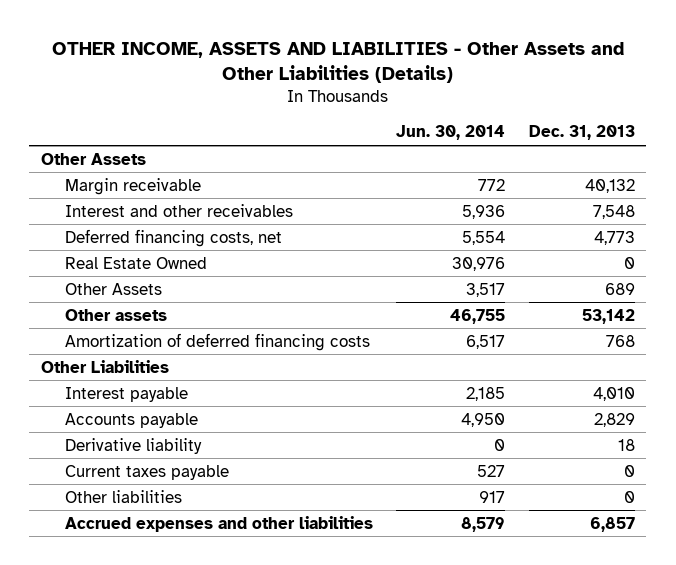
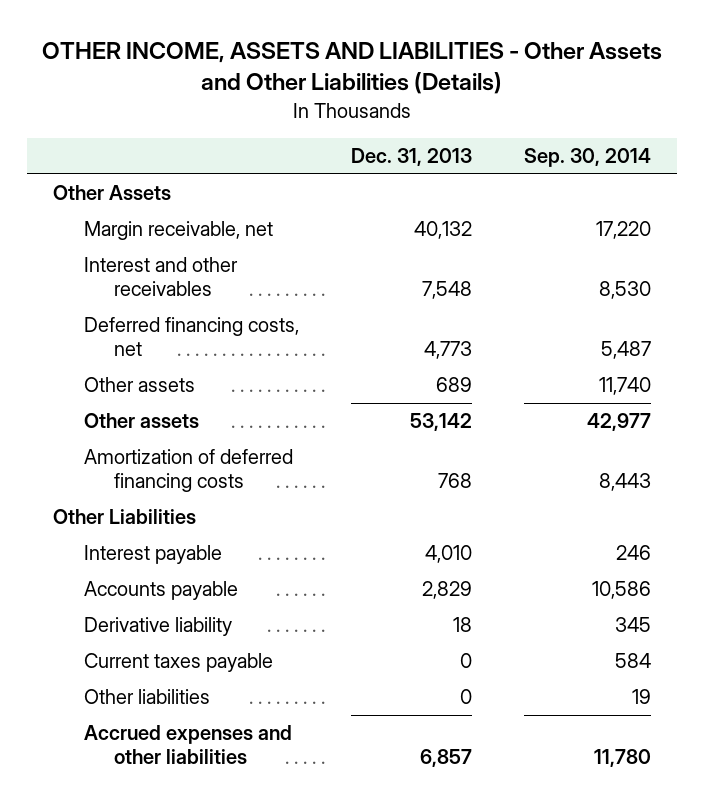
- | Jun. 30, 2014 | Dec. 31, 2013
+ | Dec. 31, 2013 | Sep. 30, 2014
- Margin receivable | 772 | 40,132
+ Margin receivable, net | 40,132 | 17,220
- Real Estate Owned | 30,976 | 0
- Other Assets | 3,517 | 689
+ Other assets | 689 | 11,740

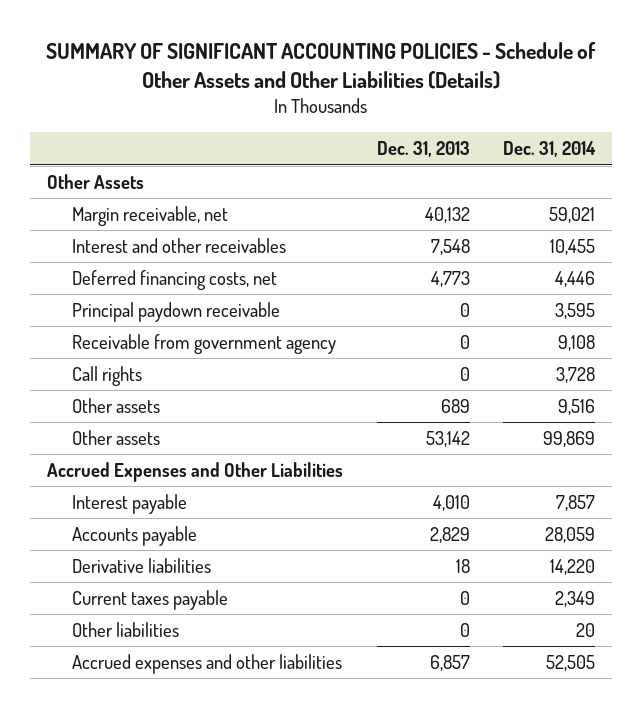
- OTHER INCOME, ASSETS AND LIABILITIES - Other Assets and Other Liabilities (Details)
+ SUMMARY OF SIGNIFICANT ACCOUNTING POLICIES - Schedule of Other Assets and Other Liabilities (Details)
- | Dec. 31, 2013 | Sep. 30, 2014
+ | Dec. 31, 2013 | Dec. 31, 2014
+ Principal paydown receivable | 0 | 3,595
+ Receivable from government agency | 0 | 9,108
+ Call rights | 0 | 3,728
- Amortization of deferred financing costs | 768 | 8,443
- Other Liabilities
+ Accrued Expenses and Other Liabilities
- Derivative liability | 18 | 345
+ Derivative liabilities | 18 | 14,220

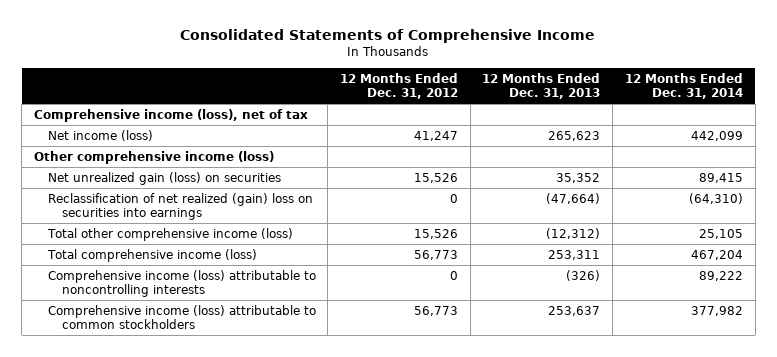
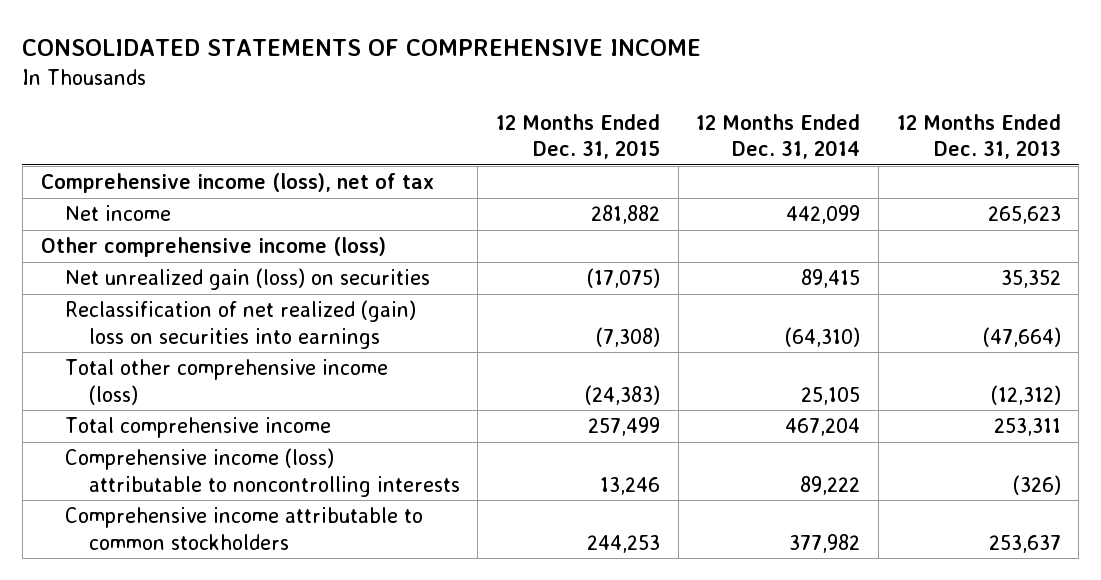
- Consolidated Statements of Comprehensive Income
+ CONSOLIDATED STATEMENTS OF COMPREHENSIVE INCOME
- | 12 Months Ended Dec. 31, 2012 | 12 Months Ended Dec. 31, 2013 | 12 Months Ended Dec. 31, 2014
+ | 12 Months Ended Dec. 31, 2015 | 12 Months Ended Dec. 31, 2014 | 12 Months Ended Dec. 31, 2013
- Net income (loss) | 41,247 | 265,623 | 442,099
+ Net income | 281,882 | 442,099 | 265,623
- Total comprehensive income (loss) | 56,773 | 253,311 | 467,204
+ Total comprehensive income | 257,499 | 467,204 | 253,311
- Comprehensive income (loss) attributable to common stockholders | 56,773 | 253,637 | 377,982
+ Comprehensive income attributable to common stockholders | 244,253 | 377,982 | 253,637

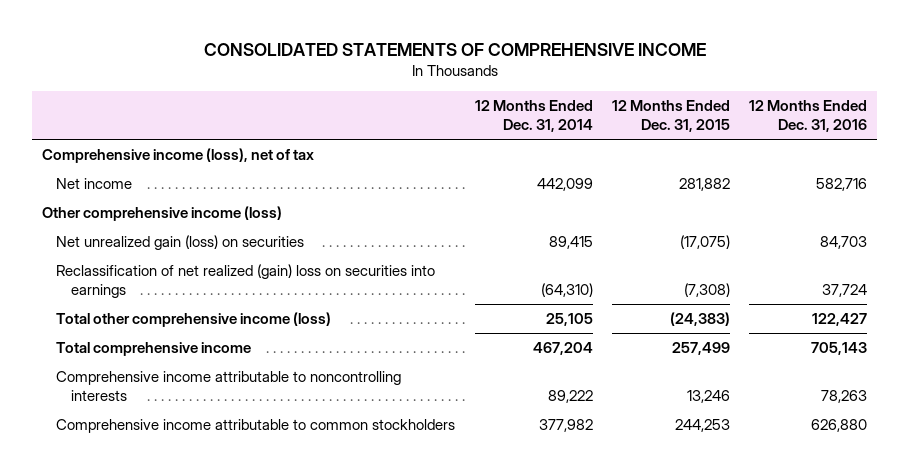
- | 12 Months Ended Dec. 31, 2015 | 12 Months Ended Dec. 31, 2014 | 12 Months Ended Dec. 31, 2013
+ | 12 Months Ended Dec. 31, 2014 | 12 Months Ended Dec. 31, 2015 | 12 Months Ended Dec. 31, 2016
- Comprehensive income (loss) attributable to noncontrolling interests | 13,246 | 89,222 | (326)
+ Comprehensive income attributable to noncontrolling interests | 89,222 | 13,246 | 78,263

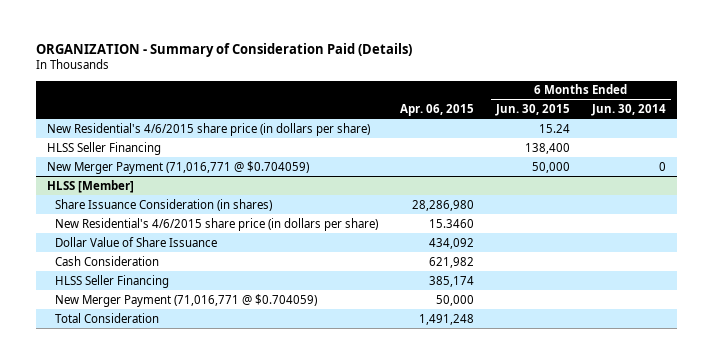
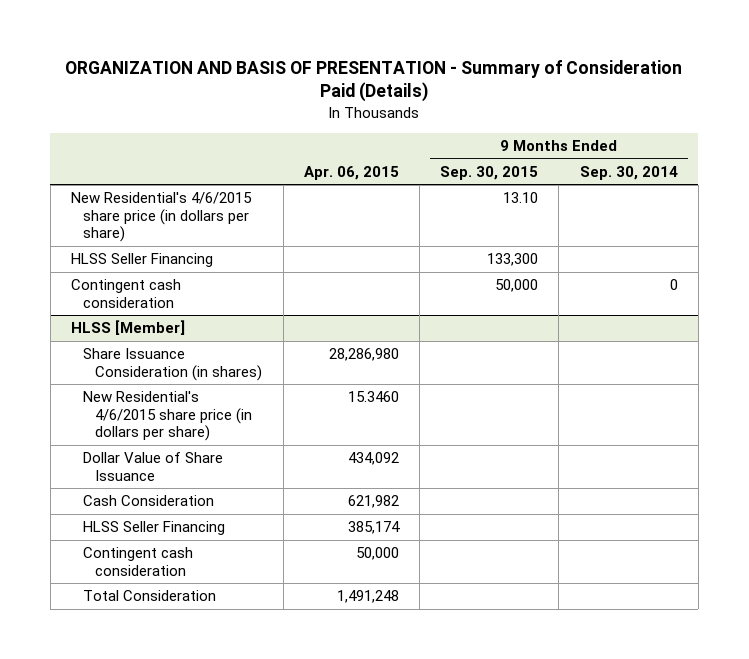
- ORGANIZATION - Summary of Consideration Paid (Details)
+ ORGANIZATION AND BASIS OF PRESENTATION - Summary of Consideration Paid (Details)
- | Apr. 06, 2015 | 6 Months Ended Jun. 30, 2015 | 6 Months Ended Jun. 30, 2014
+ | Apr. 06, 2015 | 9 Months Ended Sep. 30, 2015 | 9 Months Ended Sep. 30, 2014
- New Merger Payment (71,016,771 @ $0.704059) | | 50,000 | 0
+ Contingent cash consideration | | 50,000 | 0
@ HLSS [Member]
- New Merger Payment (71,016,771 @ $0.704059) | 50,000 | |
+ Contingent cash consideration | 50,000 | |

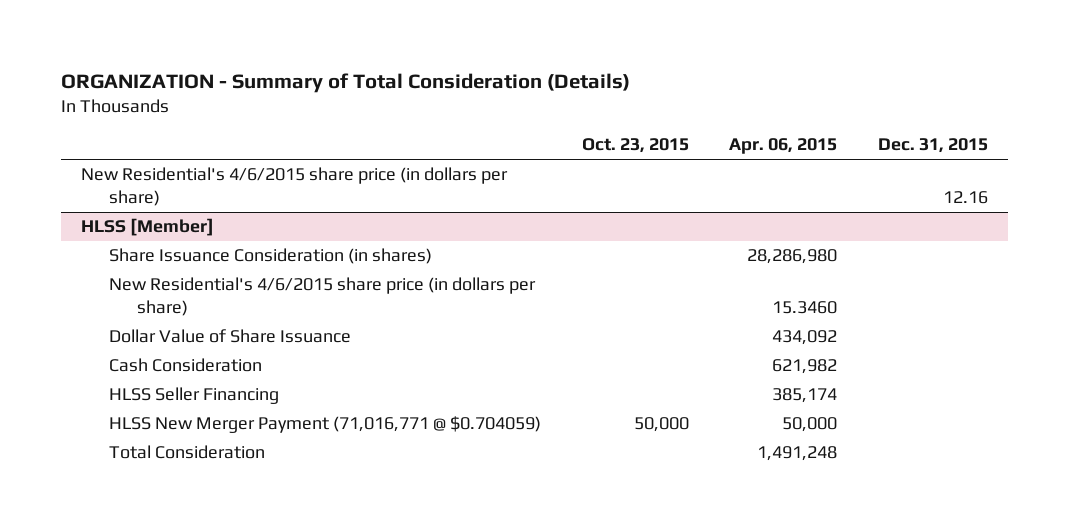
- ORGANIZATION AND BASIS OF PRESENTATION - Summary of Consideration Paid (Details)
+ ORGANIZATION - Summary of Total Consideration (Details)
- | Apr. 06, 2015 | 9 Months Ended Sep. 30, 2015 | 9 Months Ended Sep. 30, 2014
+ | Oct. 23, 2015 | Apr. 06, 2015 | Dec. 31, 2015
- HLSS Seller Financing | | 133,300 |
- Contingent cash consideration | | 50,000 | 0
@ HLSS [Member]
- Contingent cash consideration | 50,000 | |
+ HLSS New Merger Payment (71,016,771 @ $0.704059) | 50,000 | 50,000 |

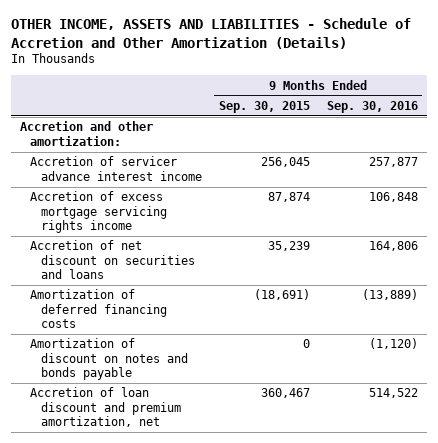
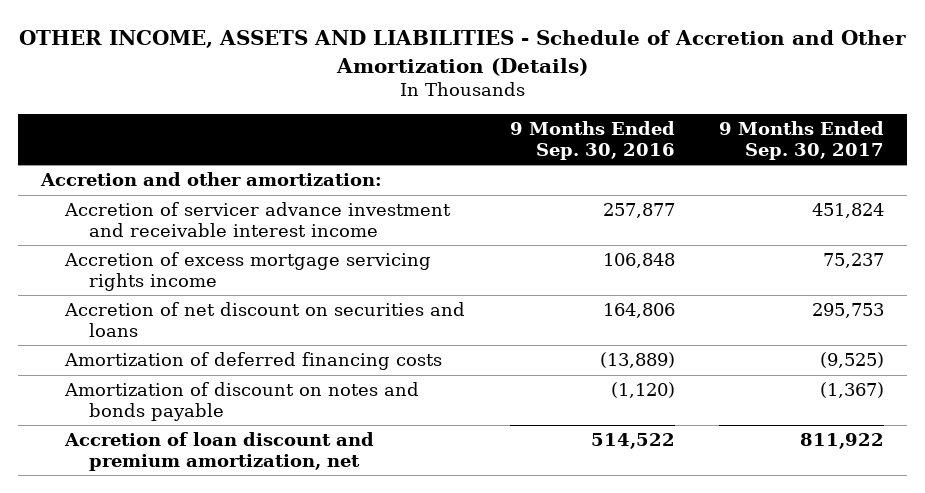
- | 9 Months Ended Sep. 30, 2015 | 9 Months Ended Sep. 30, 2016
+ | 9 Months Ended Sep. 30, 2016 | 9 Months Ended Sep. 30, 2017
- Accretion of servicer advance interest income | 256,045 | 257,877
+ Accretion of servicer advance investment and receivable interest income | 257,877 | 451,824

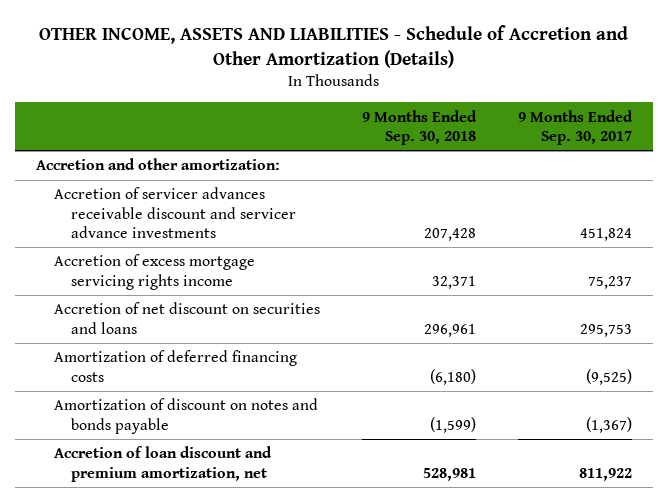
- | 9 Months Ended Sep. 30, 2016 | 9 Months Ended Sep. 30, 2017
+ | 9 Months Ended Sep. 30, 2018 | 9 Months Ended Sep. 30, 2017
- Accretion of servicer advance investment and receivable interest income | 257,877 | 451,824
+ Accretion of servicer advances receivable discount and servicer advance investments | 207,428 | 451,824

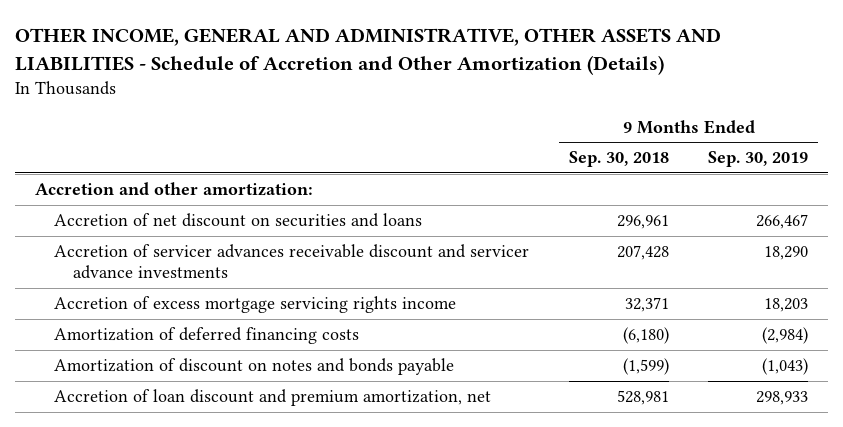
- OTHER INCOME, ASSETS AND LIABILITIES - Schedule of Accretion and Other Amortization (Details)
+ OTHER INCOME, GENERAL AND ADMINISTRATIVE, OTHER ASSETS AND LIABILITIES - Schedule of Accretion and Other Amortization (Details)
- | 9 Months Ended Sep. 30, 2018 | 9 Months Ended Sep. 30, 2017
+ | 9 Months Ended Sep. 30, 2018 | 9 Months Ended Sep. 30, 2019
moved up: Accretion of net discount on securities and loans | 296,961 | 266,467

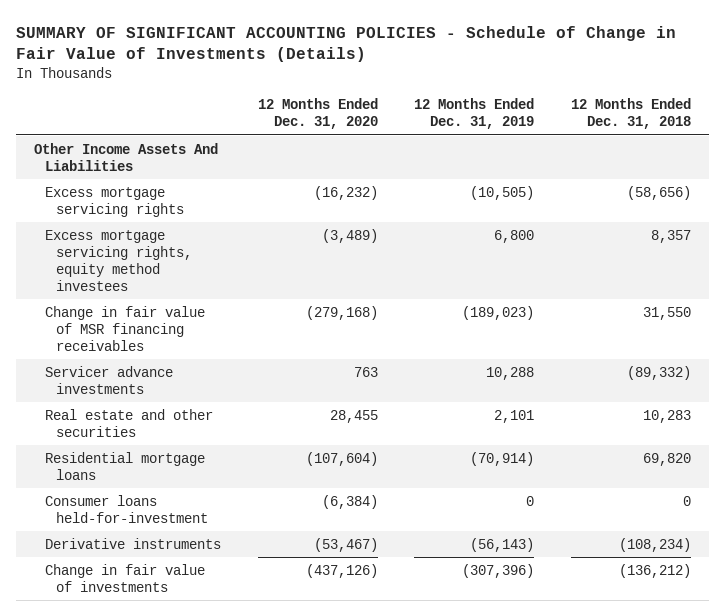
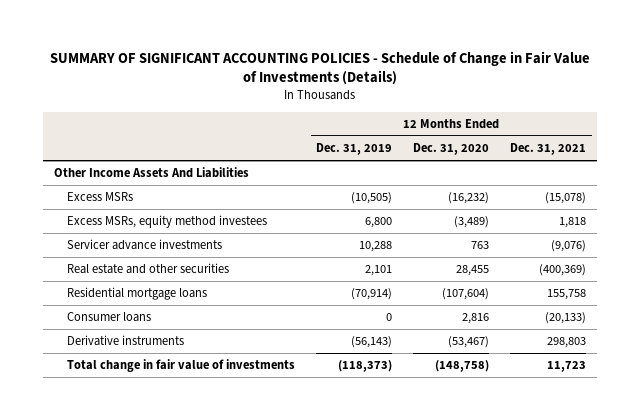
- | 12 Months Ended Dec. 31, 2020 | 12 Months Ended Dec. 31, 2019 | 12 Months Ended Dec. 31, 2018
+ | 12 Months Ended Dec. 31, 2019 | 12 Months Ended Dec. 31, 2020 | 12 Months Ended Dec. 31, 2021
- Excess mortgage servicing rights | (16,232) | (10,505) | (58,656)
- Excess mortgage servicing rights, equity method investees | (3,489) | 6,800 | 8,357
- Change in fair value of MSR financing receivables | (279,168) | (189,023) | 31,550
+ Excess MSRs | (10,505) | (16,232) | (15,078)
+ Excess MSRs, equity method investees | 6,800 | (3,489) | 1,818
- Consumer loans held-for-investment | (6,384) | 0 | 0
+ Consumer loans | 0 | 2,816 | (20,133)
- Change in fair value of investments | (437,126) | (307,396) | (136,212)
+ Total change in fair value of investments | (118,373) | (148,758) | 11,723

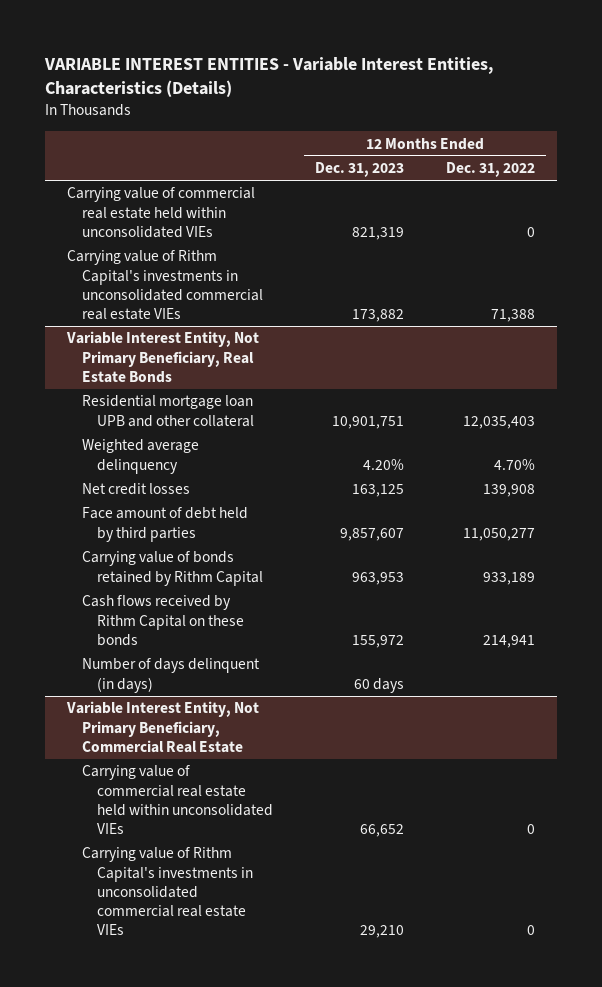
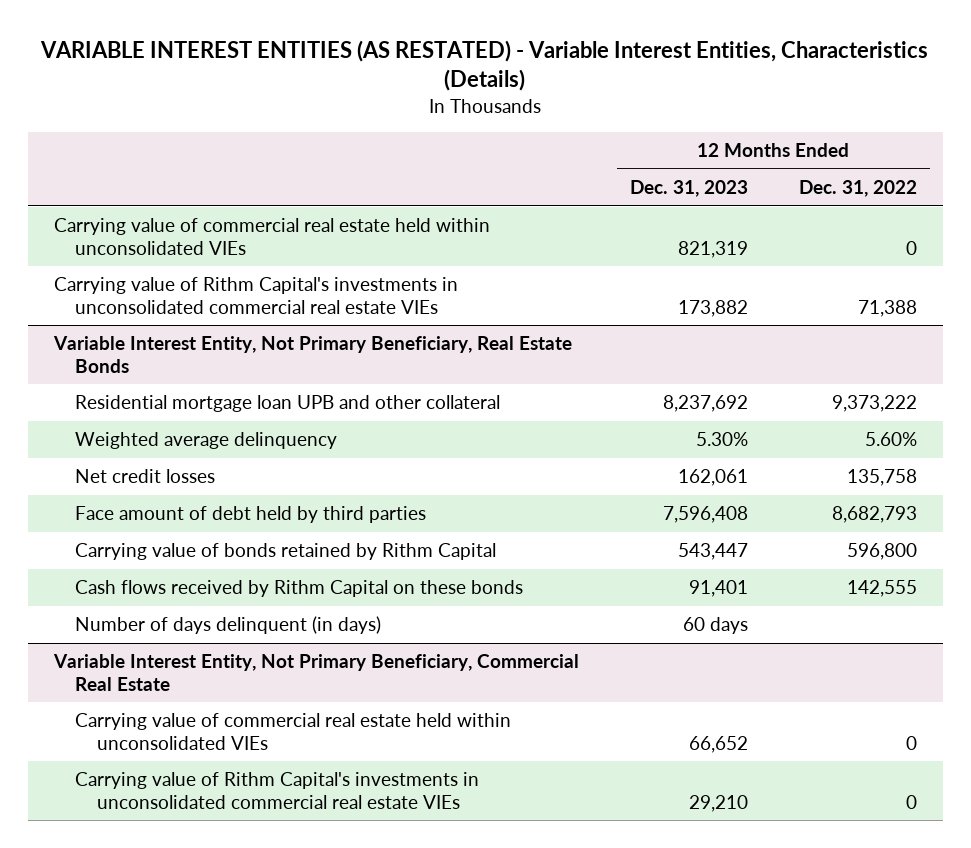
- VARIABLE INTEREST ENTITIES - Variable Interest Entities, Characteristics (Details)
+ VARIABLE INTEREST ENTITIES (AS RESTATED) - Variable Interest Entities, Characteristics (Details)
@ Variable Interest Entity, Not Primary Beneficiary, Real Estate Bonds
- Residential mortgage loan UPB and other collateral | 10,901,751 | 12,035,403
- Weighted average delinquency | 4.20% | 4.70%
- Net credit losses | 163,125 | 139,908
- Face amount of debt held by third parties | 9,857,607 | 11,050,277
- Carrying value of bonds retained by Rithm Capital | 963,953 | 933,189
- Cash flows received by Rithm Capital on these bonds | 155,972 | 214,941
+ Residential mortgage loan UPB and other collateral | 8,237,692 | 9,373,222
+ Weighted average delinquency | 5.30% | 5.60%
+ Net credit losses | 162,061 | 135,758
+ Face amount of debt held by third parties | 7,596,408 | 8,682,793
+ Carrying value of bonds retained by Rithm Capital | 543,447 | 596,800
+ Cash flows received by Rithm Capital on these bonds | 91,401 | 142,555

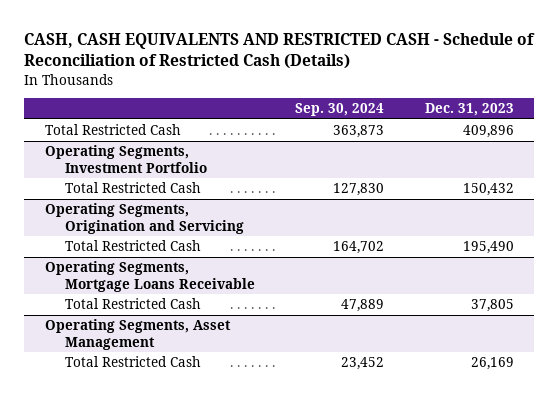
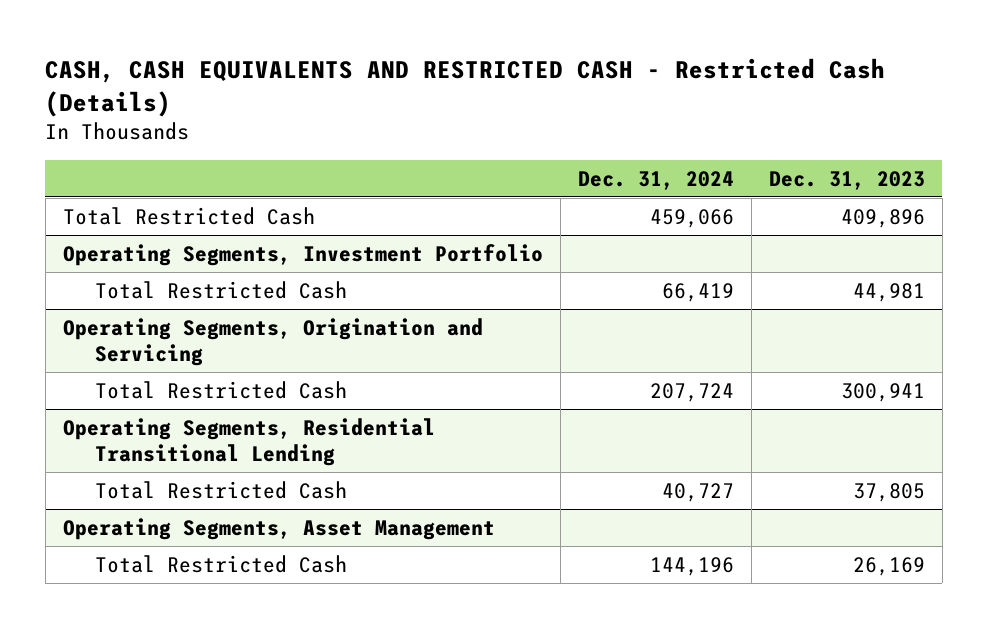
- CASH, CASH EQUIVALENTS AND RESTRICTED CASH - Schedule of Reconciliation of Restricted Cash (Details)
+ CASH, CASH EQUIVALENTS AND RESTRICTED CASH - Restricted Cash (Details)
- | Sep. 30, 2024 | Dec. 31, 2023
+ | Dec. 31, 2024 | Dec. 31, 2023
@ Operating Segments, Investment Portfolio
- Total Restricted Cash | 127,830 | 150,432
+ Total Restricted Cash | 66,419 | 44,981
@ Operating Segments, Origination and Servicing
- Total Restricted Cash | 164,702 | 195,490
- Operating Segments, Mortgage Loans Receivable
@ Operating Segments, Origination and Servicing
+ Total Restricted Cash | 207,724 | 300,941
+ Operating Segments, Residential Transitional Lending

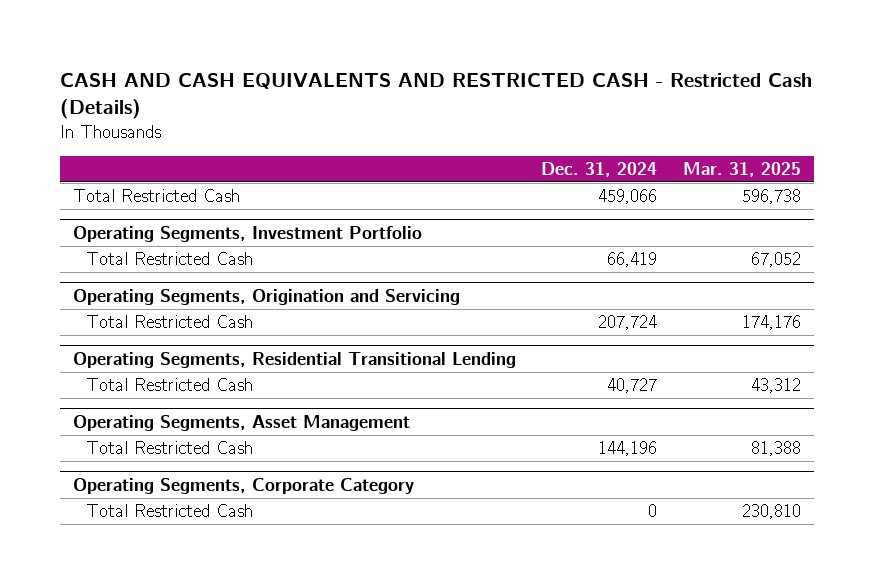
- CASH, CASH EQUIVALENTS AND RESTRICTED CASH - Restricted Cash (Details)
+ CASH AND CASH EQUIVALENTS AND RESTRICTED CASH - Restricted Cash (Details)
- | Dec. 31, 2024 | Dec. 31, 2023
+ | Dec. 31, 2024 | Mar. 31, 2025
+ Operating Segments, Corporate Category
+ Total Restricted Cash | 0 | 230,810

